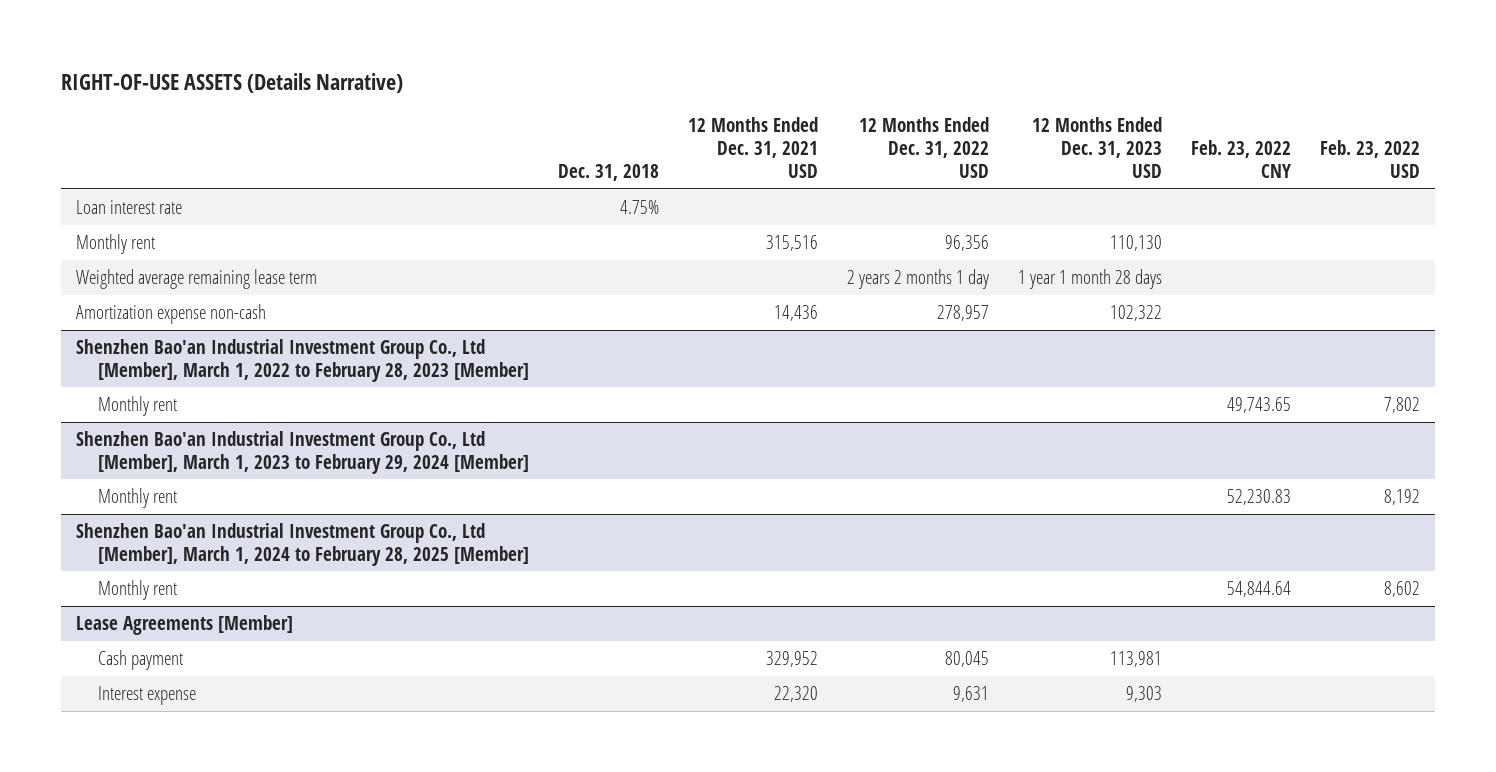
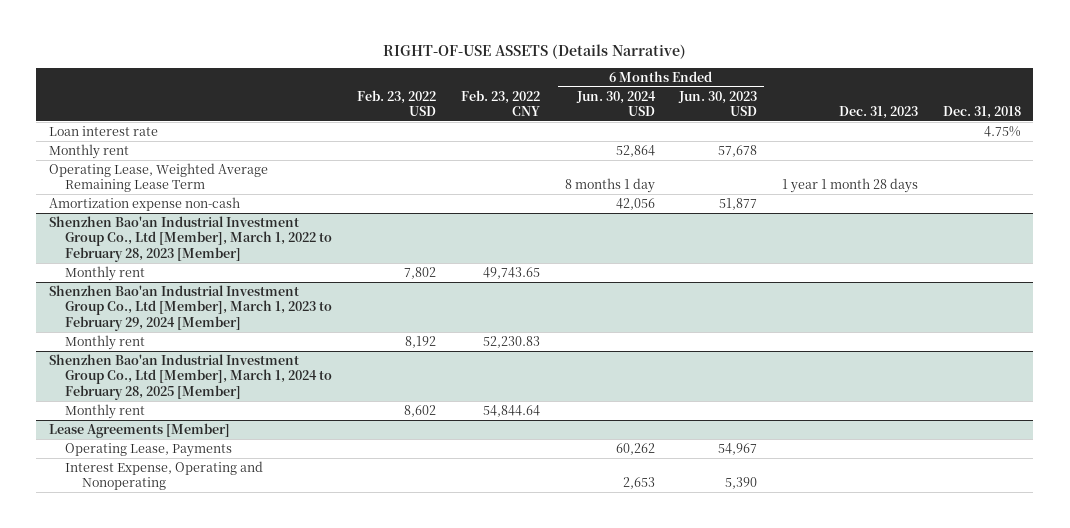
- | Dec. 31, 2018 | 12 Months Ended Dec. 31, 2021 USD | 12 Months Ended Dec. 31, 2022 USD | 12 Months Ended Dec. 31, 2023 USD | Feb. 23, 2022 CNY | Feb. 23, 2022 USD
+ | Feb. 23, 2022 USD | Feb. 23, 2022 CNY | 6 Months Ended Jun. 30, 2024 USD | 6 Months Ended Jun. 30, 2023 USD | Dec. 31, 2023 | Dec. 31, 2018
- Weighted average remaining lease term | | | 2 years 2 months 1 day | 1 year 1 month 28 days | |
+ Operating Lease, Weighted Average Remaining Lease Term | | | 8 months 1 day | | 1 year 1 month 28 days |
@ Lease Agreements [Member]
- Cash payment | | 329,952 | 80,045 | 113,981 | |
- Interest expense | | 22,320 | 9,631 | 9,303 | |
+ Operating Lease, Payments | | | 60,262 | 54,967 | |
+ Interest Expense, Operating and Nonoperating | | | 2,653 | 5,390 | |

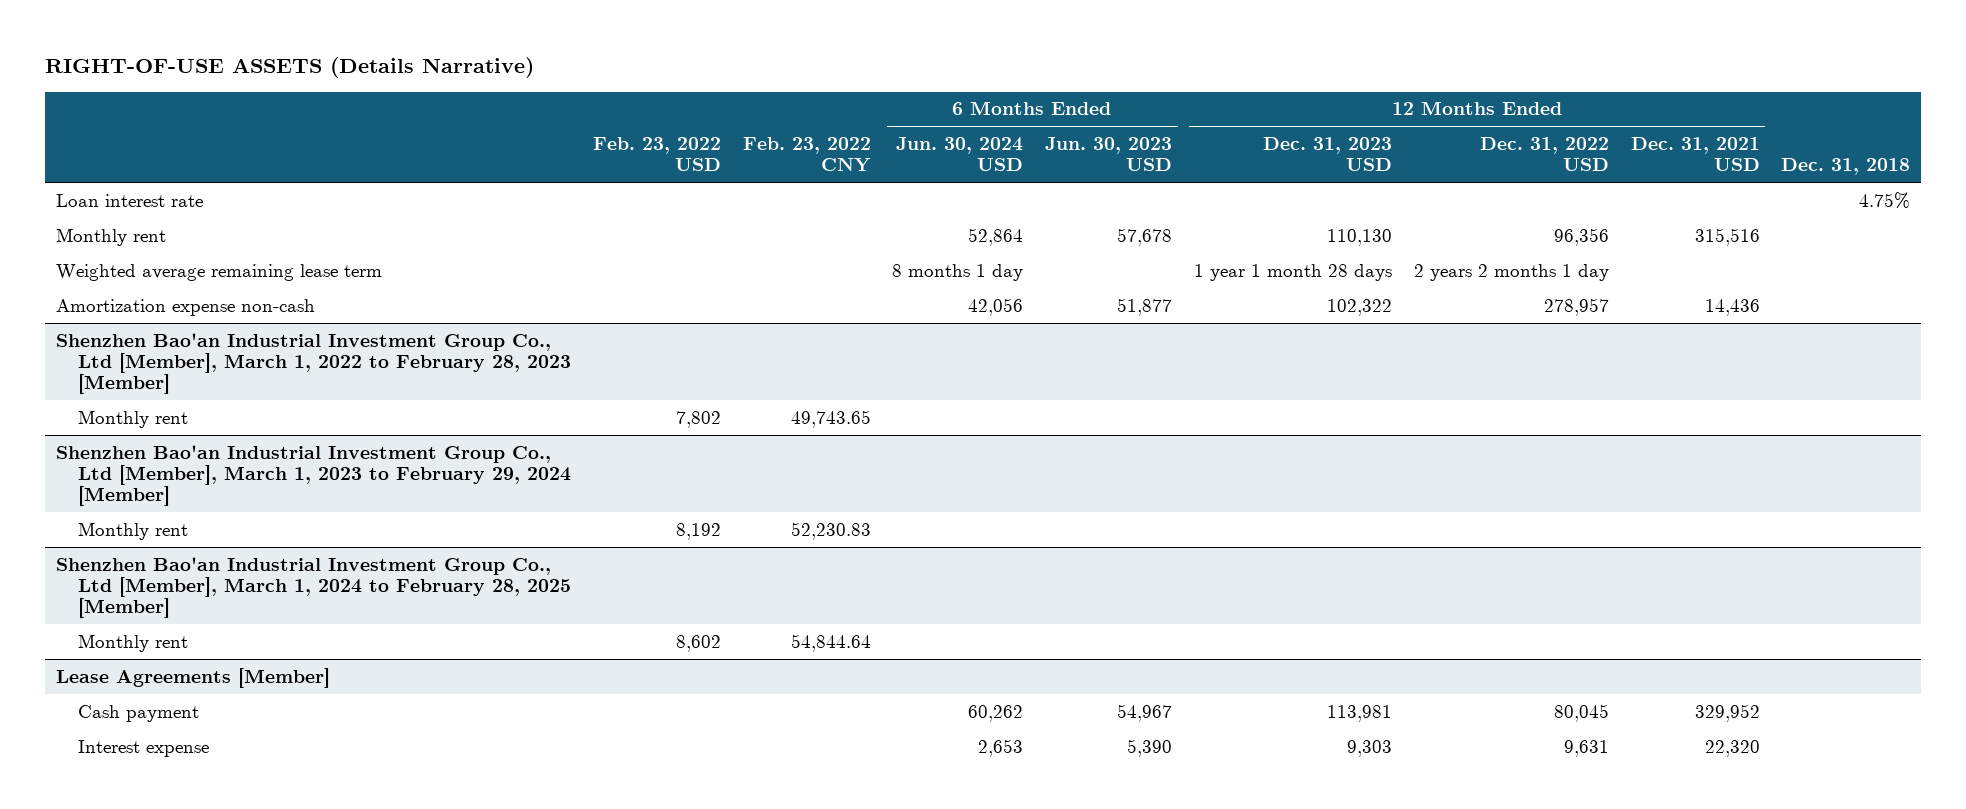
- | Feb. 23, 2022 USD | Feb. 23, 2022 CNY | 6 Months Ended Jun. 30, 2024 USD | 6 Months Ended Jun. 30, 2023 USD | Dec. 31, 2023 | Dec. 31, 2018
+ | Feb. 23, 2022 USD | Feb. 23, 2022 CNY | 6 Months Ended Jun. 30, 2024 USD | 6 Months Ended Jun. 30, 2023 USD | 12 Months Ended Dec. 31, 2023 USD | 12 Months Ended Dec. 31, 2022 USD | 12 Months Ended Dec. 31, 2021 USD | Dec. 31, 2018
- Operating Lease, Weighted Average Remaining Lease Term | | | 8 months 1 day | | 1 year 1 month 28 days |
+ Weighted average remaining lease term | | | 8 months 1 day | | 1 year 1 month 28 days | 2 years 2 months 1 day | |
@ Lease Agreements [Member]
- Operating Lease, Payments | | | 60,262 | 54,967 | |
- Interest Expense, Operating and Nonoperating | | | 2,653 | 5,390 | |
+ Cash payment | | | 60,262 | 54,967 | 113,981 | 80,045 | 329,952 |
+ Interest expense | | | 2,653 | 5,390 | 9,303 | 9,631 | 22,320 |

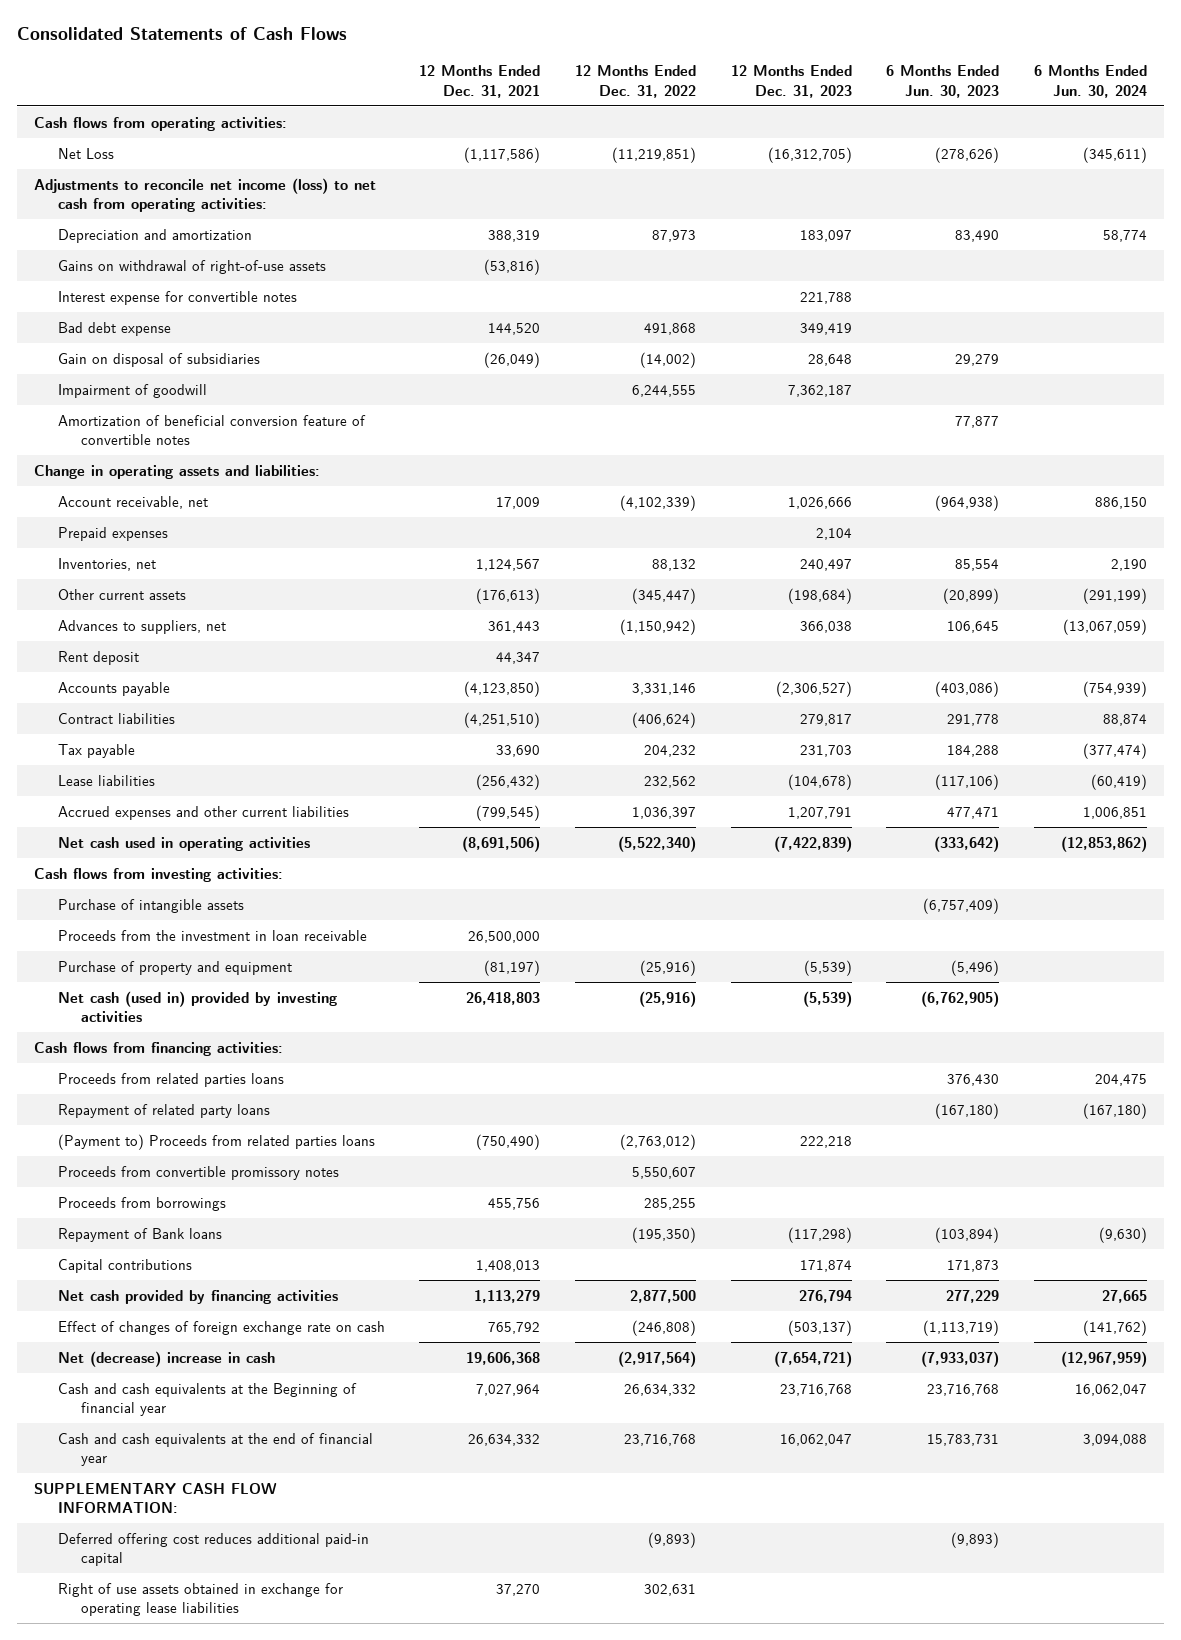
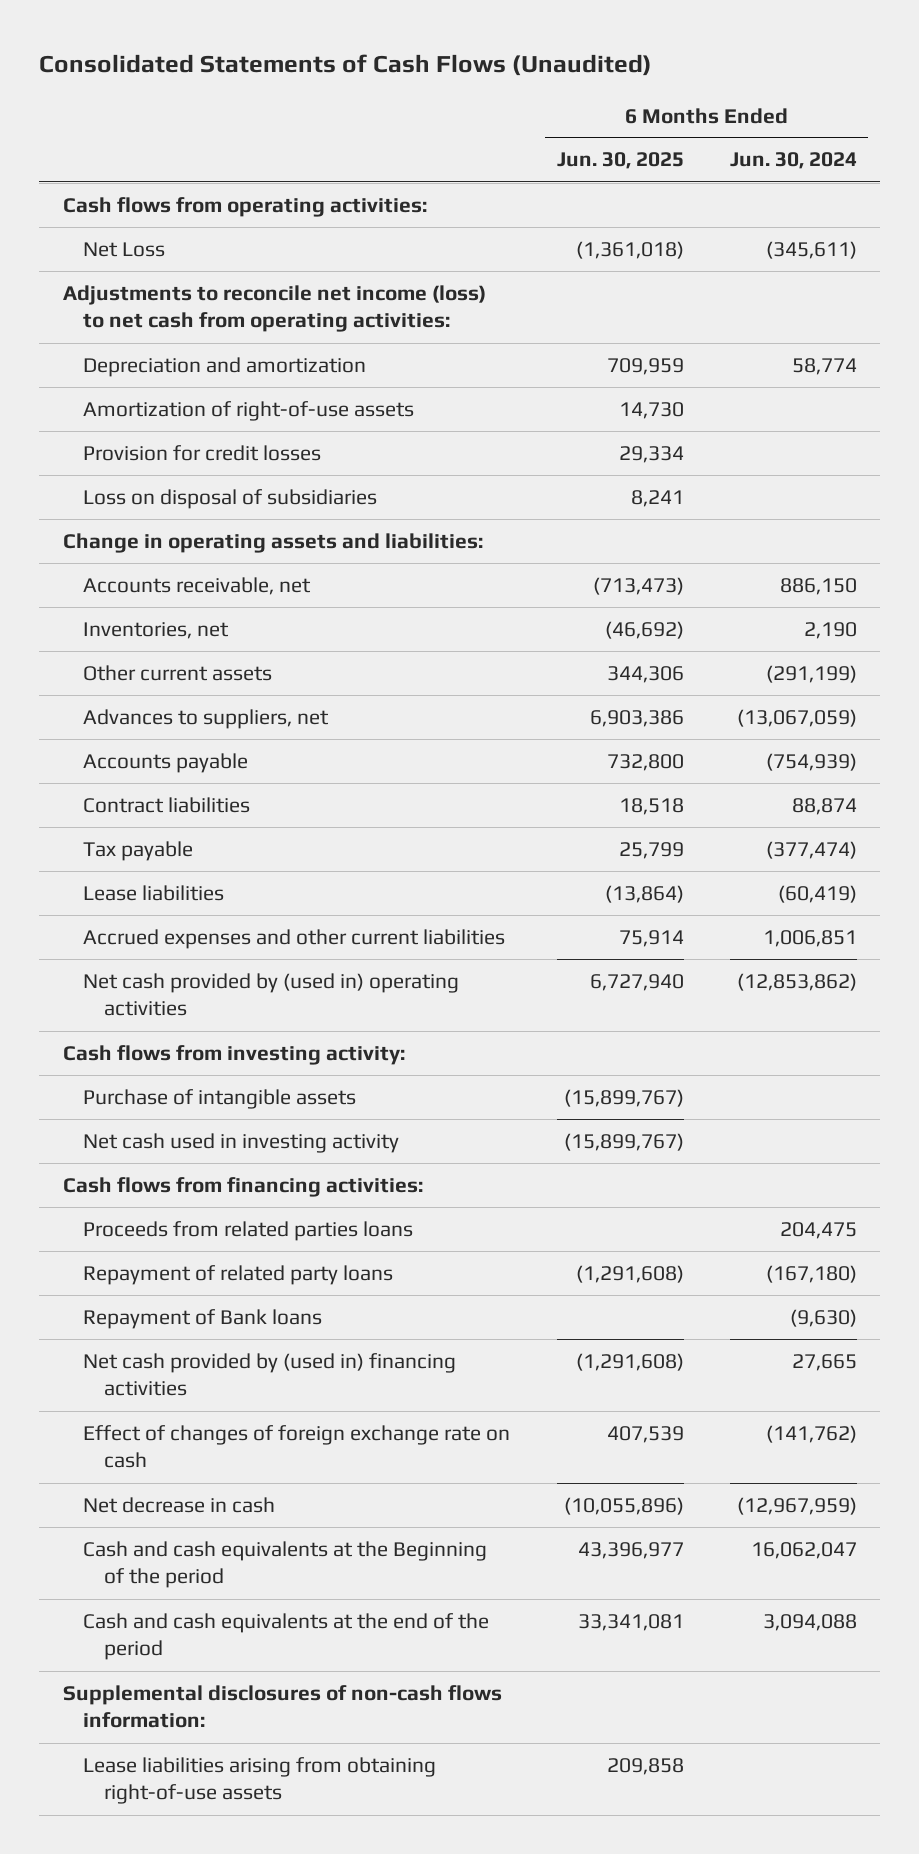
- Consolidated Statements of Cash Flows
+ Consolidated Statements of Cash Flows (Unaudited)
- | 12 Months Ended Dec. 31, 2021 | 12 Months Ended Dec. 31, 2022 | 12 Months Ended Dec. 31, 2023 | 6 Months Ended Jun. 30, 2023 | 6 Months Ended Jun. 30, 2024
+ | 6 Months Ended Jun. 30, 2025 | 6 Months Ended Jun. 30, 2024
- Gains on withdrawal of right-of-use assets | (53,816) | | | |
- Interest expense for convertible notes | | | 221,788 | |
- Bad debt expense | 144,520 | 491,868 | 349,419 | |
- Gain on disposal of subsidiaries | (26,049) | (14,002) | 28,648 | 29,279 |
- Impairment of goodwill | | 6,244,555 | 7,362,187 | |
- Amortization of beneficial conversion feature of convertible notes | | | | 77,877 |
+ Amortization of right-of-use assets | 14,730 |
+ Provision for credit losses | 29,334 |
+ Loss on disposal of subsidiaries | 8,241 |
- Account receivable, net | 17,009 | (4,102,339) | 1,026,666 | (964,938) | 886,150
- Prepaid expenses | | | 2,104 | |
+ Accounts receivable, net | (713,473) | 886,150
- Rent deposit | 44,347 | | | |
- Net cash used in operating activities | (8,691,506) | (5,522,340) | (7,422,839) | (333,642) | (12,853,862)
- Cash flows from investing activities:
+ Net cash provided by (used in) operating activities | 6,727,940 | (12,853,862)
+ Cash flows from investing activity:
- Proceeds from the investment in loan receivable | 26,500,000 | | | |
- Purchase of property and equipment | (81,197) | (25,916) | (5,539) | (5,496) |
- Net cash (used in) provided by investing activities | 26,418,803 | (25,916) | (5,539) | (6,762,905) |
+ Net cash used in investing activity | (15,899,767) |
- (Payment to) Proceeds from related parties loans | (750,490) | (2,763,012) | 222,218 | |
- Proceeds from convertible promissory notes | | 5,550,607 | | |
- Proceeds from borrowings | 455,756 | 285,255 | | |
- Capital contributions | 1,408,013 | | 171,874 | 171,873 |
- Net cash provided by financing activities | 1,113,279 | 2,877,500 | 276,794 | 277,229 | 27,665
+ Net cash provided by (used in) financing activities | (1,291,608) | 27,665
- Net (decrease) increase in cash | 19,606,368 | (2,917,564) | (7,654,721) | (7,933,037) | (12,967,959)
- Cash and cash equivalents at the Beginning of financial year | 7,027,964 | 26,634,332 | 23,716,768 | 23,716,768 | 16,062,047
- Cash and cash equivalents at the end of financial year | 26,634,332 | 23,716,768 | 16,062,047 | 15,783,731 | 3,094,088
- SUPPLEMENTARY CASH FLOW INFORMATION:
- Deferred offering cost reduces additional paid-in capital | | (9,893) | | (9,893) |
- Right of use assets obtained in exchange for operating lease liabilities | 37,270 | 302,631 | | |
+ Net decrease in cash | (10,055,896) | (12,967,959)
+ Cash and cash equivalents at the Beginning of the period | 43,396,977 | 16,062,047
+ Cash and cash equivalents at the end of the period | 33,341,081 | 3,094,088
+ Supplemental disclosures of non-cash flows information:
+ Lease liabilities arising from obtaining right-of-use assets | 209,858 |

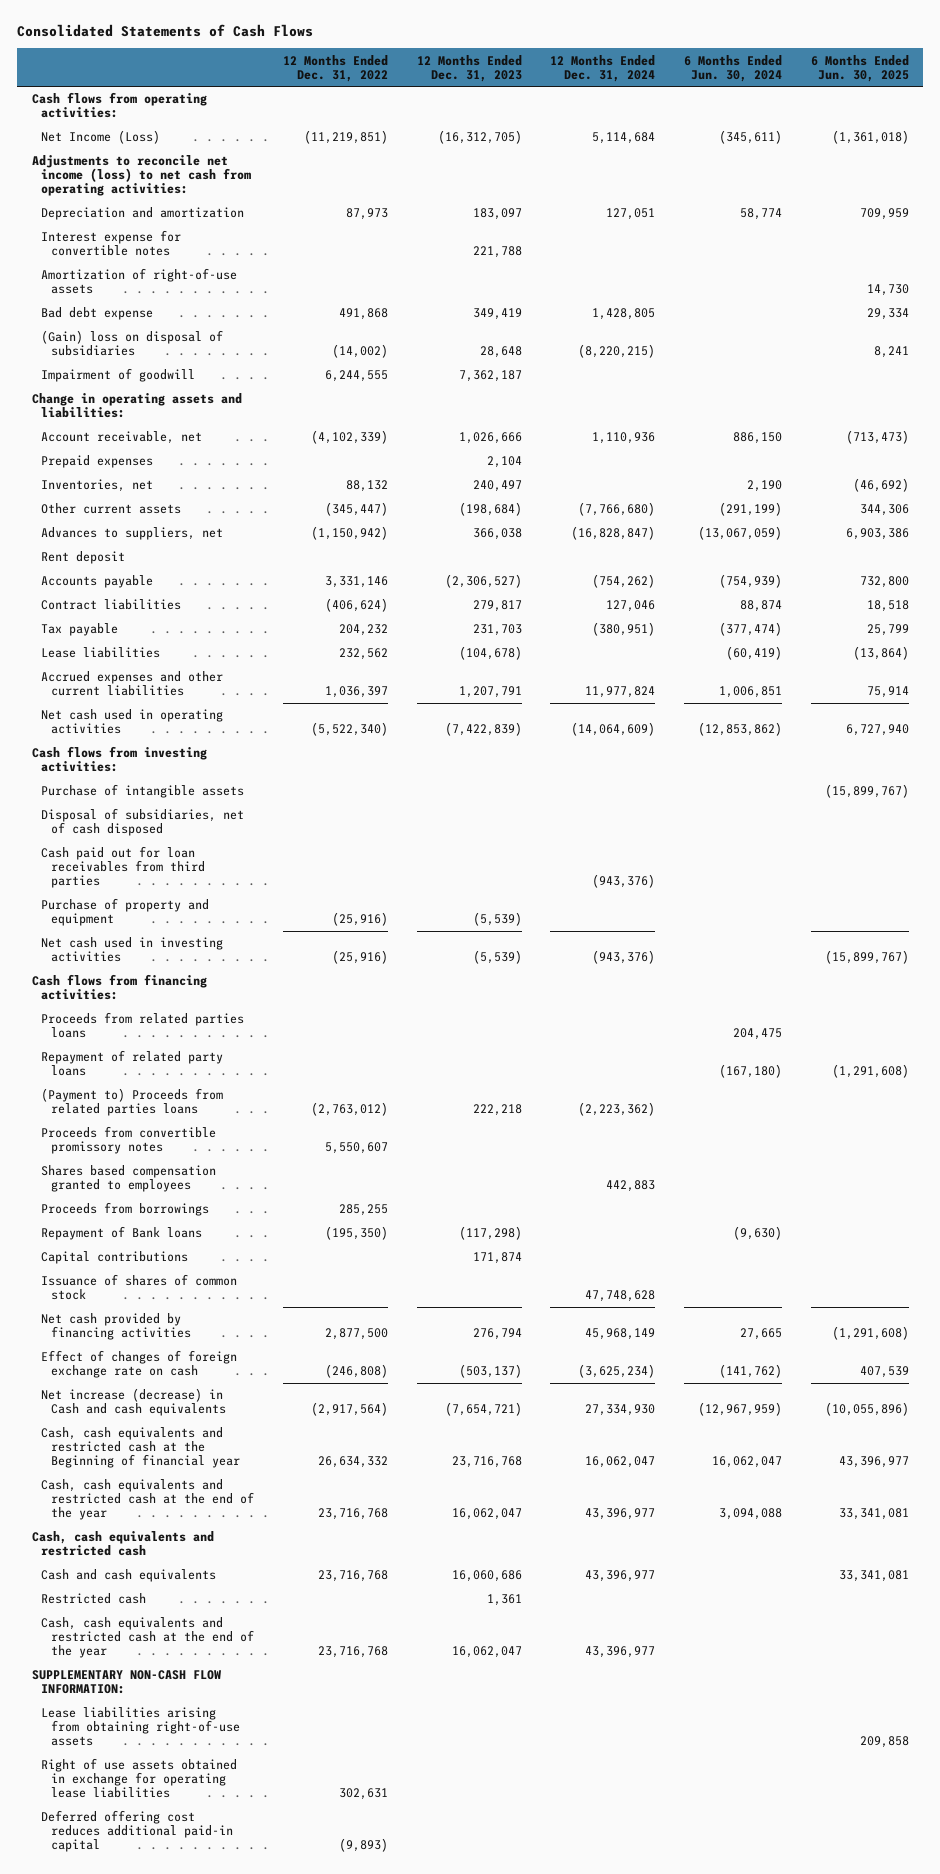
- Consolidated Statements of Cash Flows (Unaudited)
+ Consolidated Statements of Cash Flows
- | 6 Months Ended Jun. 30, 2025 | 6 Months Ended Jun. 30, 2024
+ | 12 Months Ended Dec. 31, 2022 | 12 Months Ended Dec. 31, 2023 | 12 Months Ended Dec. 31, 2024 | 6 Months Ended Jun. 30, 2024 | 6 Months Ended Jun. 30, 2025
- Net Loss | (1,361,018) | (345,611)
+ Net Income (Loss) | (11,219,851) | (16,312,705) | 5,114,684 | (345,611) | (1,361,018)
+ Interest expense for convertible notes | | 221,788 | | |
- Provision for credit losses | 29,334 |
- Loss on disposal of subsidiaries | 8,241 |
+ Bad debt expense | 491,868 | 349,419 | 1,428,805 | | 29,334
+ (Gain) loss on disposal of subsidiaries | (14,002) | 28,648 | (8,220,215) | | 8,241
+ Impairment of goodwill | 6,244,555 | 7,362,187 | | |
- Accounts receivable, net | (713,473) | 886,150
+ Account receivable, net | (4,102,339) | 1,026,666 | 1,110,936 | 886,150 | (713,473)
+ Prepaid expenses | | 2,104 | | |
+ Rent deposit
- Net cash provided by (used in) operating activities | 6,727,940 | (12,853,862)
- Cash flows from investing activity:
+ Net cash used in operating activities | (5,522,340) | (7,422,839) | (14,064,609) | (12,853,862) | 6,727,940
+ Cash flows from investing activities:
- Net cash used in investing activity | (15,899,767) |
+ Disposal of subsidiaries, net of cash disposed
+ Cash paid out for loan receivables from third parties | | | (943,376) | |
+ Purchase of property and equipment | (25,916) | (5,539) | | |
+ Net cash used in investing activities | (25,916) | (5,539) | (943,376) | | (15,899,767)
+ (Payment to) Proceeds from related parties loans | (2,763,012) | 222,218 | (2,223,362) | |
+ Proceeds from convertible promissory notes | 5,550,607 | | | |
+ Shares based compensation granted to employees | | | 442,883 | |
+ Proceeds from borrowings | 285,255 | | | |
- Net cash provided by (used in) financing activities | (1,291,608) | 27,665
+ Capital contributions | | 171,874 | | |
+ Issuance of shares of common stock | | | 47,748,628 | |
+ Net cash provided by financing activities | 2,877,500 | 276,794 | 45,968,149 | 27,665 | (1,291,608)
- Net decrease in cash | (10,055,896) | (12,967,959)
- Cash and cash equivalents at the Beginning of the period | 43,396,977 | 16,062,047
- Cash and cash equivalents at the end of the period | 33,341,081 | 3,094,088
- Supplemental disclosures of non-cash flows information:
+ Net increase (decrease) in Cash and cash equivalents | (2,917,564) | (7,654,721) | 27,334,930 | (12,967,959) | (10,055,896)
+ Cash, cash equivalents and restricted cash at the Beginning of financial year | 26,634,332 | 23,716,768 | 16,062,047 | 16,062,047 | 43,396,977
+ Cash, cash equivalents and restricted cash at the end of the year | 23,716,768 | 16,062,047 | 43,396,977 | 3,094,088 | 33,341,081
+ Cash, cash equivalents and restricted cash
+ Cash and cash equivalents | 23,716,768 | 16,060,686 | 43,396,977 | | 33,341,081
+ Restricted cash | | 1,361 | | |
+ Cash, cash equivalents and restricted cash at the end of the year | 23,716,768 | 16,062,047 | 43,396,977 | |
+ SUPPLEMENTARY NON-CASH FLOW INFORMATION:
+ Right of use assets obtained in exchange for operating lease liabilities | 302,631 | | | |
+ Deferred offering cost reduces additional paid-in capital | (9,893) | | | |

